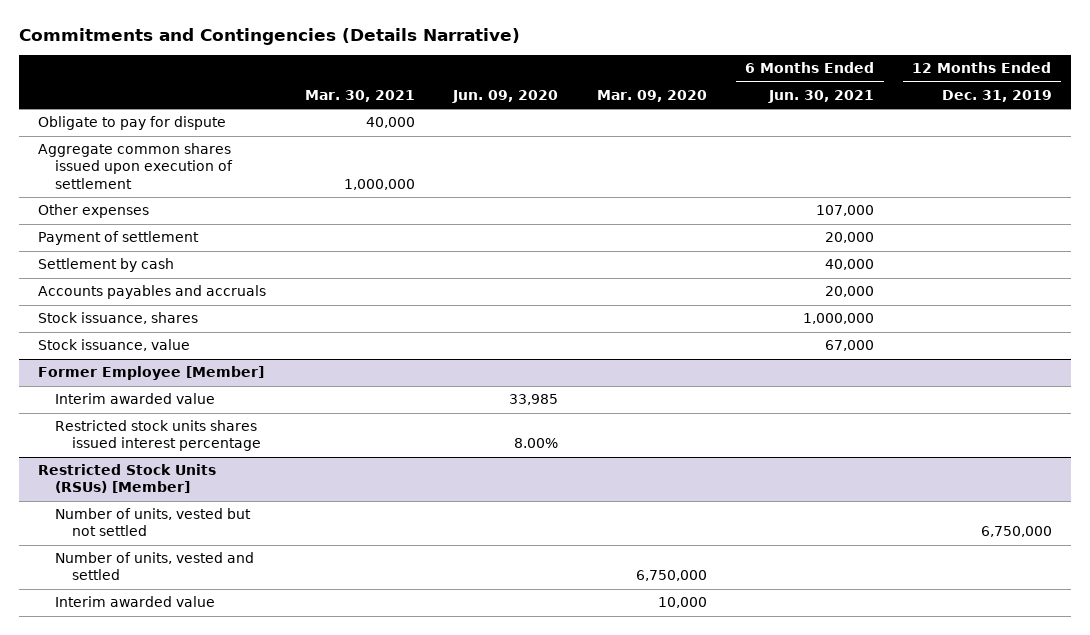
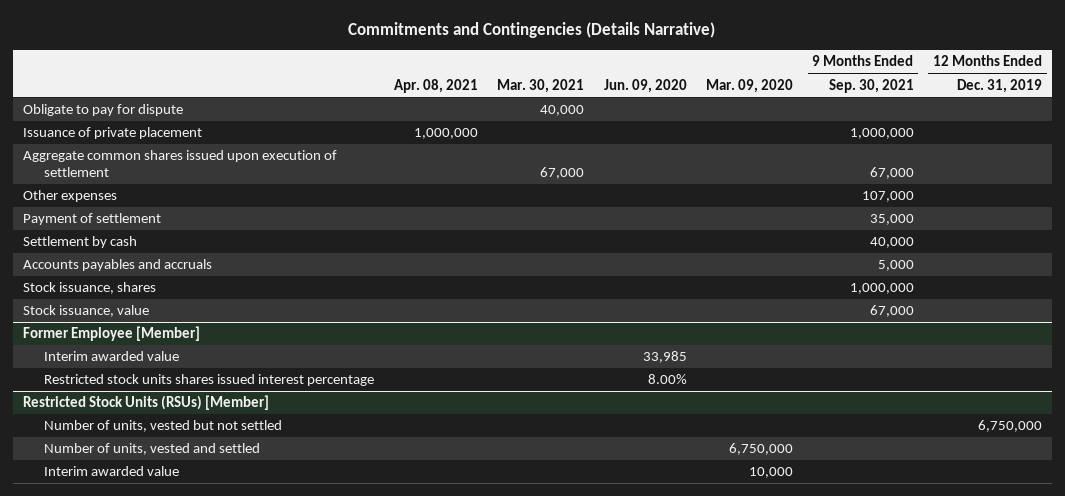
- | Mar. 30, 2021 | Jun. 09, 2020 | Mar. 09, 2020 | 6 Months Ended Jun. 30, 2021 | 12 Months Ended Dec. 31, 2019
+ | Apr. 08, 2021 | Mar. 30, 2021 | Jun. 09, 2020 | Mar. 09, 2020 | 9 Months Ended Sep. 30, 2021 | 12 Months Ended Dec. 31, 2019
- Aggregate common shares issued upon execution of settlement | 1,000,000 | | | |
+ Issuance of private placement | 1,000,000 | | | | 1,000,000 |
+ Aggregate common shares issued upon execution of settlement | | 67,000 | | | 67,000 |

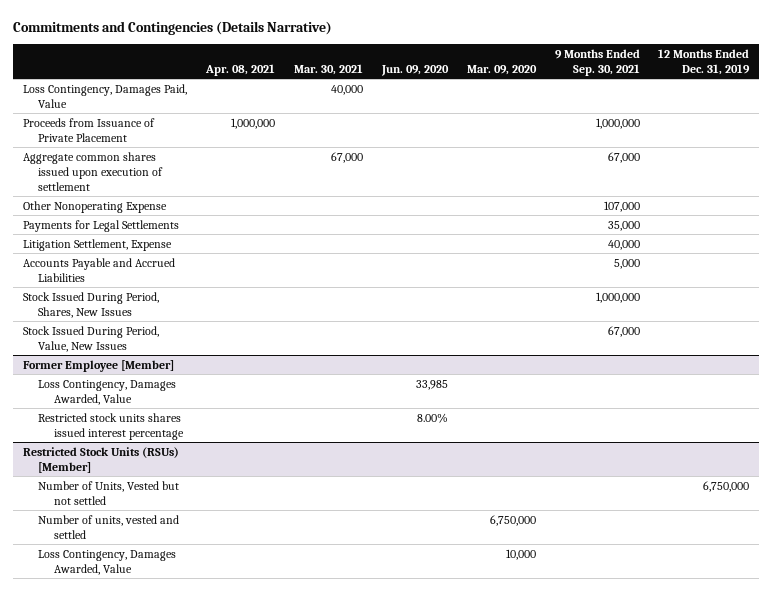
- Obligate to pay for dispute | | 40,000 | | | |
- Issuance of private placement | 1,000,000 | | | | 1,000,000 |
+ Loss Contingency, Damages Paid, Value | | 40,000 | | | |
+ Proceeds from Issuance of Private Placement | 1,000,000 | | | | 1,000,000 |
- Other expenses | | | | | 107,000 |
- Payment of settlement | | | | | 35,000 |
- Settlement by cash | | | | | 40,000 |
- Accounts payables and accruals | | | | | 5,000 |
- Stock issuance, shares | | | | | 1,000,000 |
- Stock issuance, value | | | | | 67,000 |
+ Other Nonoperating Expense | | | | | 107,000 |
+ Payments for Legal Settlements | | | | | 35,000 |
+ Litigation Settlement, Expense | | | | | 40,000 |
+ Accounts Payable and Accrued Liabilities | | | | | 5,000 |
+ Stock Issued During Period, Shares, New Issues | | | | | 1,000,000 |
+ Stock Issued During Period, Value, New Issues | | | | | 67,000 |
@ Former Employee [Member]
- Interim awarded value | | | 33,985 | | |
+ Loss Contingency, Damages Awarded, Value | | | 33,985 | | |
@ Restricted Stock Units (RSUs) [Member]
- Number of units, vested but not settled | | | | | | 6,750,000
+ Number of Units, Vested but not settled | | | | | | 6,750,000
- Interim awarded value | | | | 10,000 | |
+ Loss Contingency, Damages Awarded, Value | | | | 10,000 | |

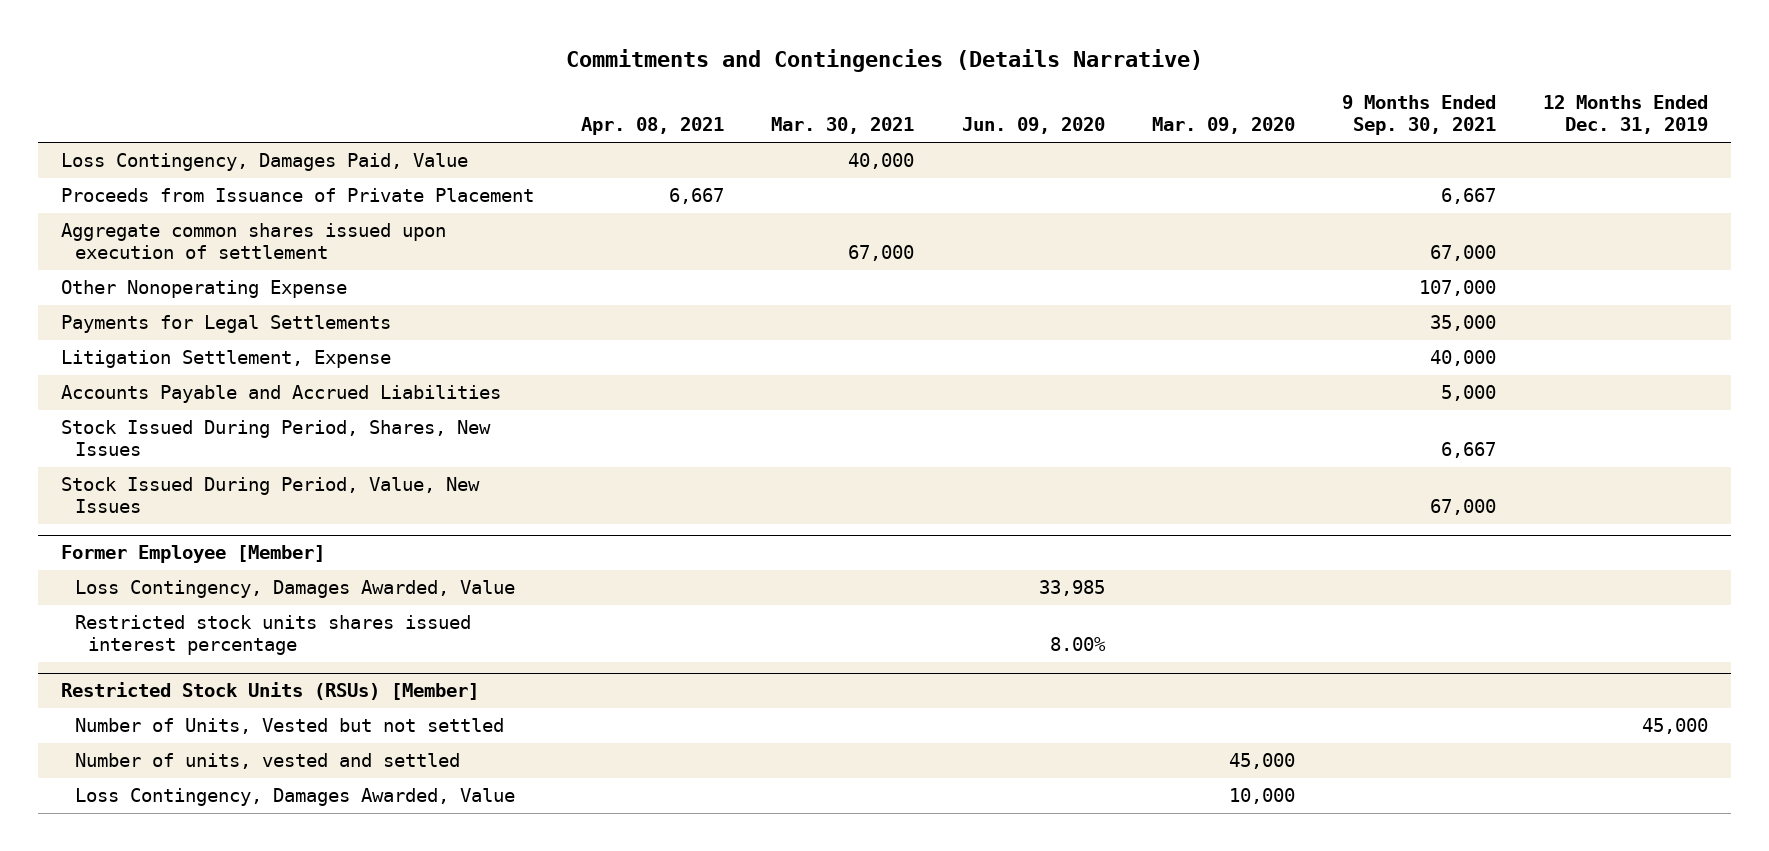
- Proceeds from Issuance of Private Placement | 1,000,000 | | | | 1,000,000 |
+ Proceeds from Issuance of Private Placement | 6,667 | | | | 6,667 |
- Stock Issued During Period, Shares, New Issues | | | | | 1,000,000 |
+ Stock Issued During Period, Shares, New Issues | | | | | 6,667 |
@ Restricted Stock Units (RSUs) [Member]
- Number of Units, Vested but not settled | | | | | | 6,750,000
- Number of units, vested and settled | | | | 6,750,000 | |
+ Number of Units, Vested but not settled | | | | | | 45,000
+ Number of units, vested and settled | | | | 45,000 | |

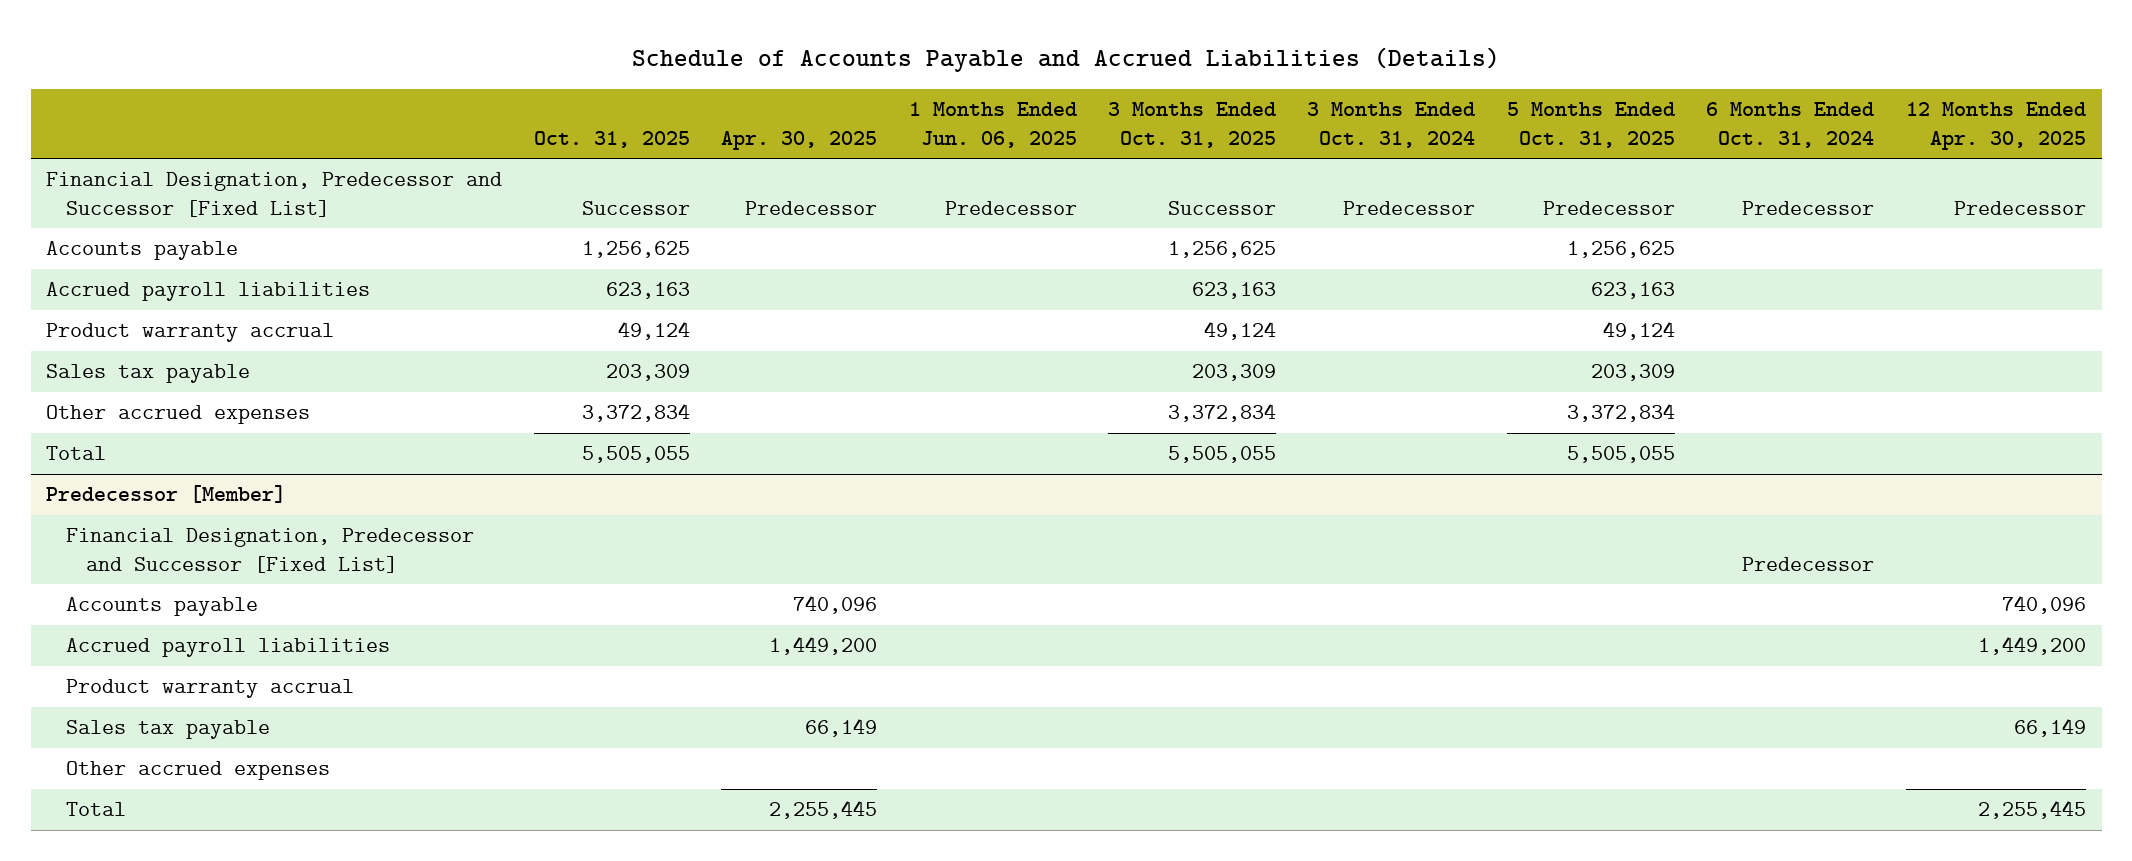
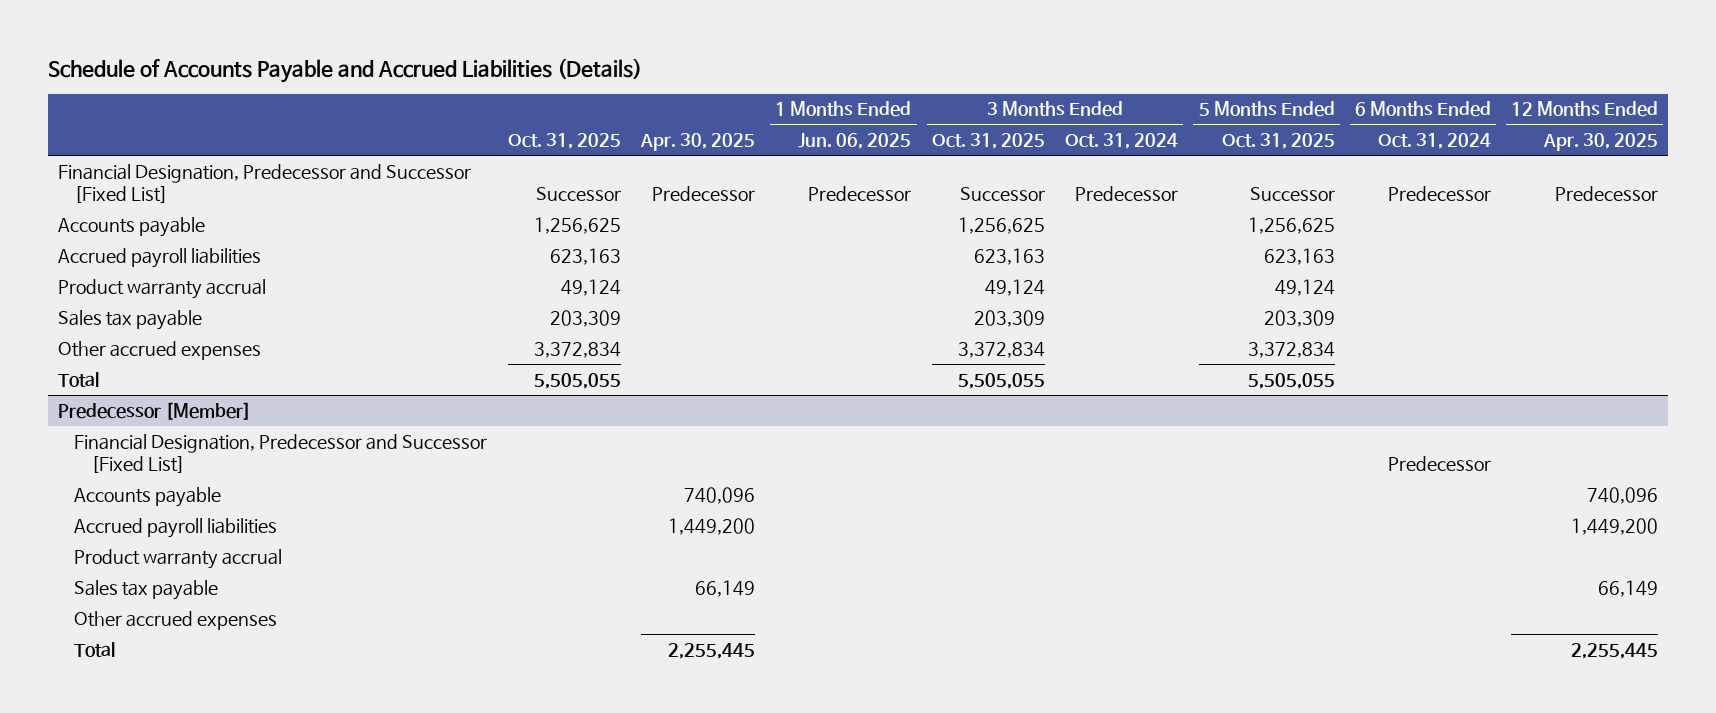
- Financial Designation, Predecessor and Successor [Fixed List] | Successor | Predecessor | Predecessor | Successor | Predecessor | Predecessor | Predecessor | Predecessor
+ Financial Designation, Predecessor and Successor [Fixed List] | Successor | Predecessor | Predecessor | Successor | Predecessor | Successor | Predecessor | Predecessor

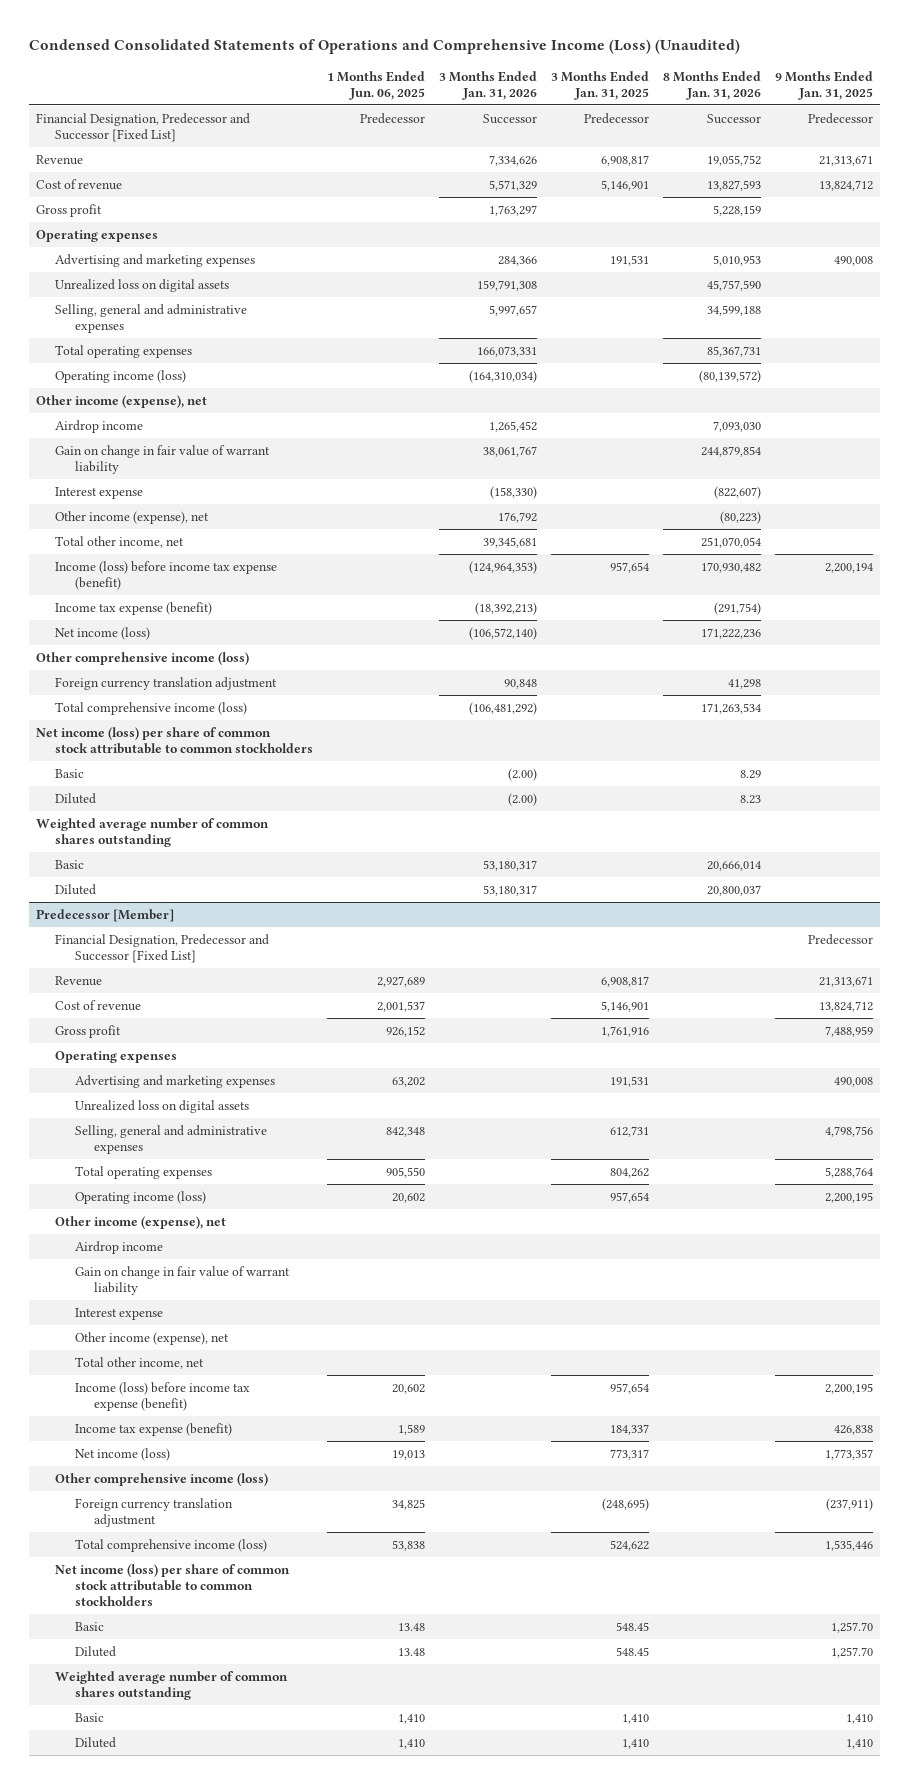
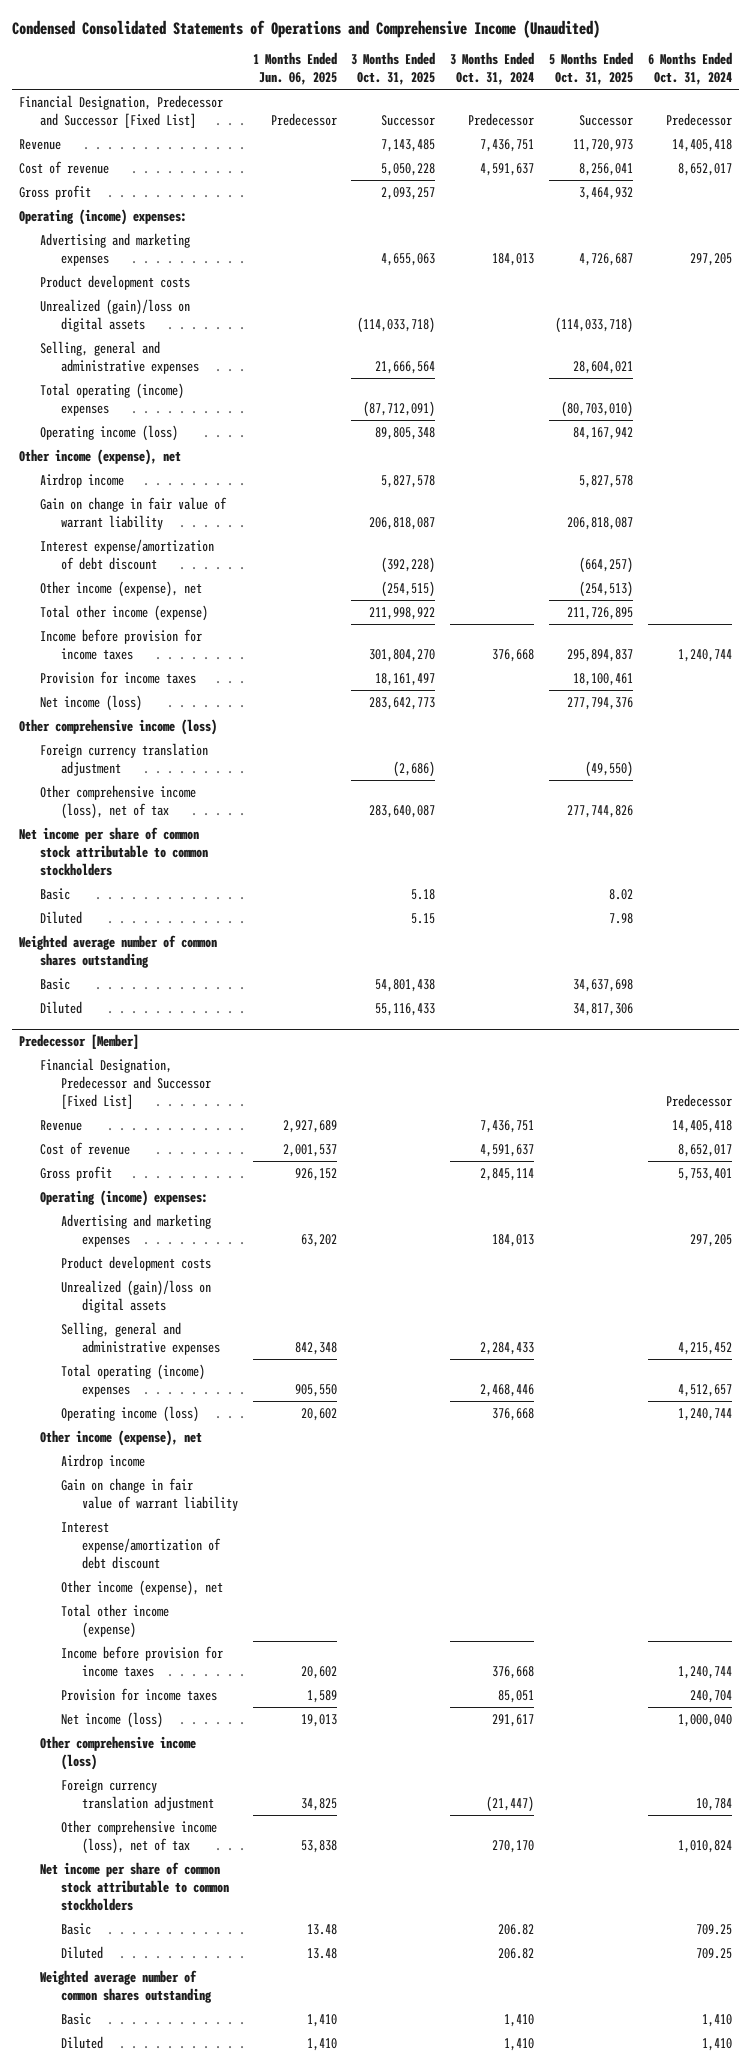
- Condensed Consolidated Statements of Operations and Comprehensive Income (Loss) (Unaudited)
+ Condensed Consolidated Statements of Operations and Comprehensive Income (Unaudited)
- | 1 Months Ended Jun. 06, 2025 | 3 Months Ended Jan. 31, 2026 | 3 Months Ended Jan. 31, 2025 | 8 Months Ended Jan. 31, 2026 | 9 Months Ended Jan. 31, 2025
+ | 1 Months Ended Jun. 06, 2025 | 3 Months Ended Oct. 31, 2025 | 3 Months Ended Oct. 31, 2024 | 5 Months Ended Oct. 31, 2025 | 6 Months Ended Oct. 31, 2024
- Operating expenses
+ Operating (income) expenses:
- Unrealized loss on digital assets | | 159,791,308 | | 45,757,590 |
+ Product development costs
+ Unrealized (gain)/loss on digital assets | | (114,033,718) | | (114,033,718) |
- Total operating expenses | | 166,073,331 | | 85,367,731 |
+ Total operating (income) expenses | | (87,712,091) | | (80,703,010) |
- Interest expense | | (158,330) | | (822,607) |
+ Interest expense/amortization of debt discount | | (392,228) | | (664,257) |
- Total other income, net | | 39,345,681 | | 251,070,054 |
- Income (loss) before income tax expense (benefit) | | (124,964,353) | 957,654 | 170,930,482 | 2,200,194
- Income tax expense (benefit) | | (18,392,213) | | (291,754) |
+ Total other income (expense) | | 211,998,922 | | 211,726,895 |
+ Income before provision for income taxes | | 301,804,270 | 376,668 | 295,894,837 | 1,240,744
+ Provision for income taxes | | 18,161,497 | | 18,100,461 |
- Total comprehensive income (loss) | | (106,481,292) | | 171,263,534 |
- Net income (loss) per share of common stock attributable to common stockholders
+ Other comprehensive income (loss), net of tax | | 283,640,087 | | 277,744,826 |
+ Net income per share of common stock attributable to common stockholders
@ Predecessor [Member]
- Operating expenses
+ Operating (income) expenses:
- Unrealized loss on digital assets
+ Product development costs
+ Unrealized (gain)/loss on digital assets
- Total operating expenses | 905,550 | | 804,262 | | 5,288,764
+ Total operating (income) expenses | 905,550 | | 2,468,446 | | 4,512,657
- Interest expense
+ Interest expense/amortization of debt discount
- Total other income, net
- Income (loss) before income tax expense (benefit) | 20,602 | | 957,654 | | 2,200,195
- Income tax expense (benefit) | 1,589 | | 184,337 | | 426,838
+ Total other income (expense)
+ Income before provision for income taxes | 20,602 | | 376,668 | | 1,240,744
+ Provision for income taxes | 1,589 | | 85,051 | | 240,704
- Total comprehensive income (loss) | 53,838 | | 524,622 | | 1,535,446
- Net income (loss) per share of common stock attributable to common stockholders
+ Other comprehensive income (loss), net of tax | 53,838 | | 270,170 | | 1,010,824
+ Net income per share of common stock attributable to common stockholders

